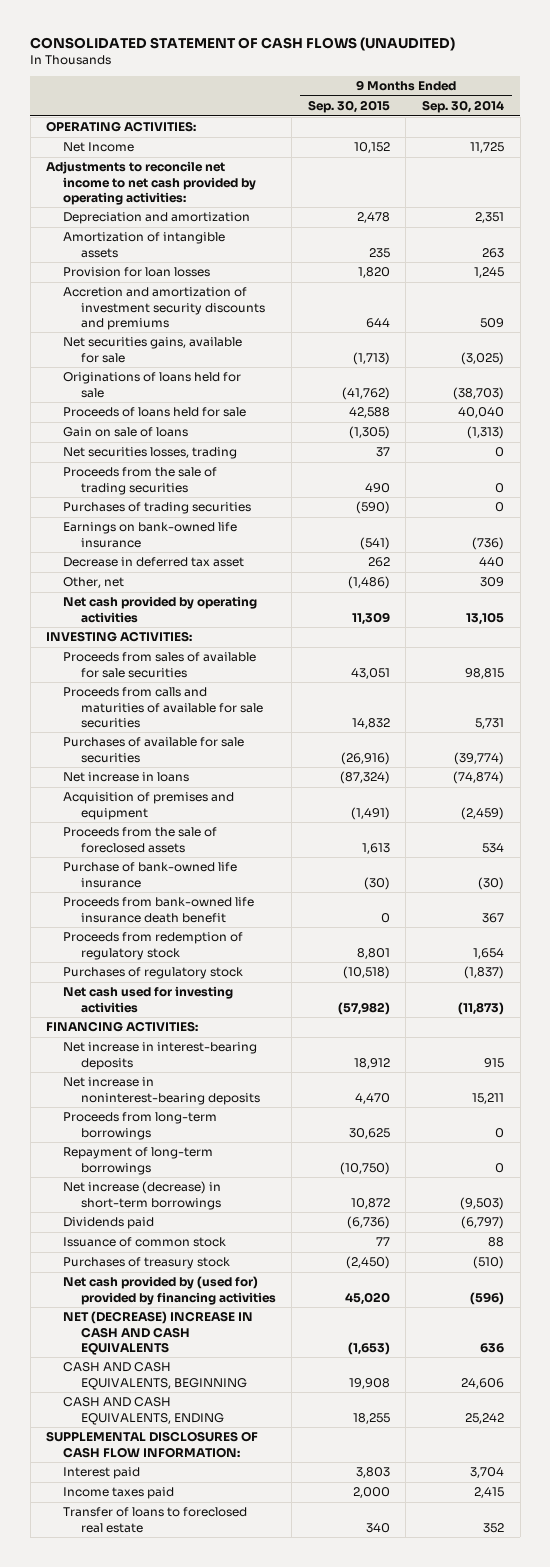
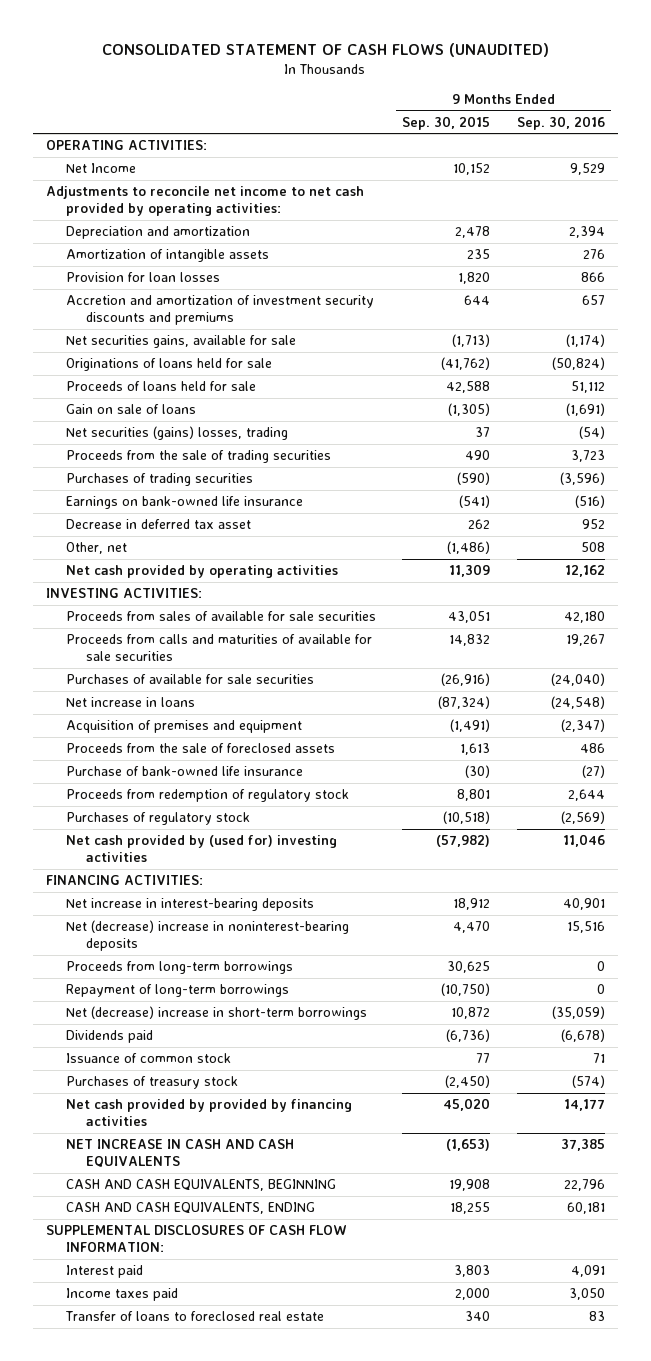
- | 9 Months Ended Sep. 30, 2015 | 9 Months Ended Sep. 30, 2014
+ | 9 Months Ended Sep. 30, 2015 | 9 Months Ended Sep. 30, 2016
- Net securities losses, trading | 37 | 0
+ Net securities (gains) losses, trading | 37 | (54)
- Proceeds from bank-owned life insurance death benefit | 0 | 367
- Net cash used for investing activities | (57,982) | (11,873)
+ Net cash provided by (used for) investing activities | (57,982) | 11,046
- Net increase in noninterest-bearing deposits | 4,470 | 15,211
+ Net (decrease) increase in noninterest-bearing deposits | 4,470 | 15,516
- Net increase (decrease) in short-term borrowings | 10,872 | (9,503)
+ Net (decrease) increase in short-term borrowings | 10,872 | (35,059)
- Net cash provided by (used for) provided by financing activities | 45,020 | (596)
- NET (DECREASE) INCREASE IN CASH AND CASH EQUIVALENTS | (1,653) | 636
+ Net cash provided by provided by financing activities | 45,020 | 14,177
+ NET INCREASE IN CASH AND CASH EQUIVALENTS | (1,653) | 37,385

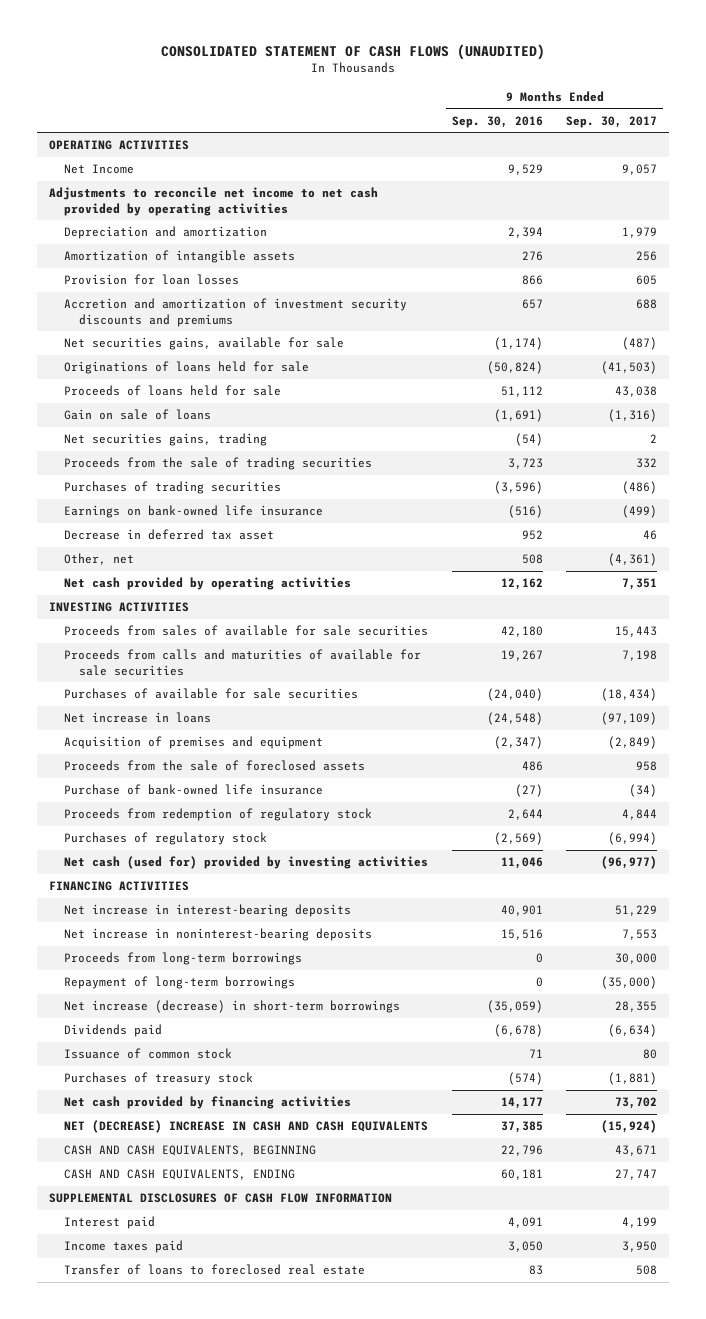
- | 9 Months Ended Sep. 30, 2015 | 9 Months Ended Sep. 30, 2016
+ | 9 Months Ended Sep. 30, 2016 | 9 Months Ended Sep. 30, 2017
- OPERATING ACTIVITIES:
+ OPERATING ACTIVITIES
- Adjustments to reconcile net income to net cash provided by operating activities:
+ Adjustments to reconcile net income to net cash provided by operating activities
- Net securities (gains) losses, trading | 37 | (54)
+ Net securities gains, trading | (54) | 2
- INVESTING ACTIVITIES:
+ INVESTING ACTIVITIES
- Net cash provided by (used for) investing activities | (57,982) | 11,046
- FINANCING ACTIVITIES:
+ Net cash (used for) provided by investing activities | 11,046 | (96,977)
+ FINANCING ACTIVITIES
- Net (decrease) increase in noninterest-bearing deposits | 4,470 | 15,516
+ Net increase in noninterest-bearing deposits | 15,516 | 7,553
- Net (decrease) increase in short-term borrowings | 10,872 | (35,059)
+ Net increase (decrease) in short-term borrowings | (35,059) | 28,355
- Net cash provided by provided by financing activities | 45,020 | 14,177
- NET INCREASE IN CASH AND CASH EQUIVALENTS | (1,653) | 37,385
+ Net cash provided by financing activities | 14,177 | 73,702
+ NET (DECREASE) INCREASE IN CASH AND CASH EQUIVALENTS | 37,385 | (15,924)
- SUPPLEMENTAL DISCLOSURES OF CASH FLOW INFORMATION:
+ SUPPLEMENTAL DISCLOSURES OF CASH FLOW INFORMATION

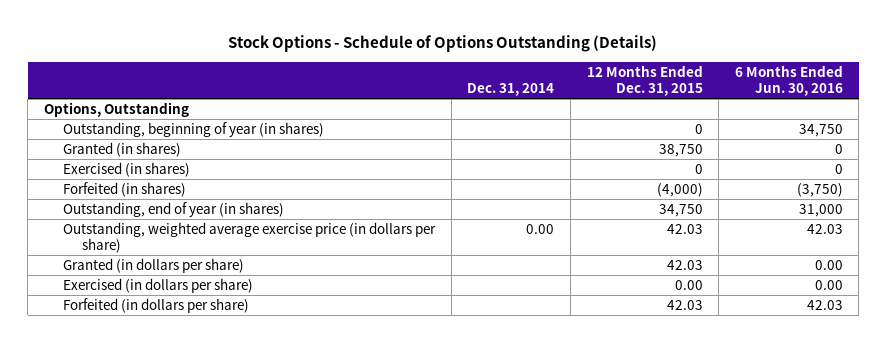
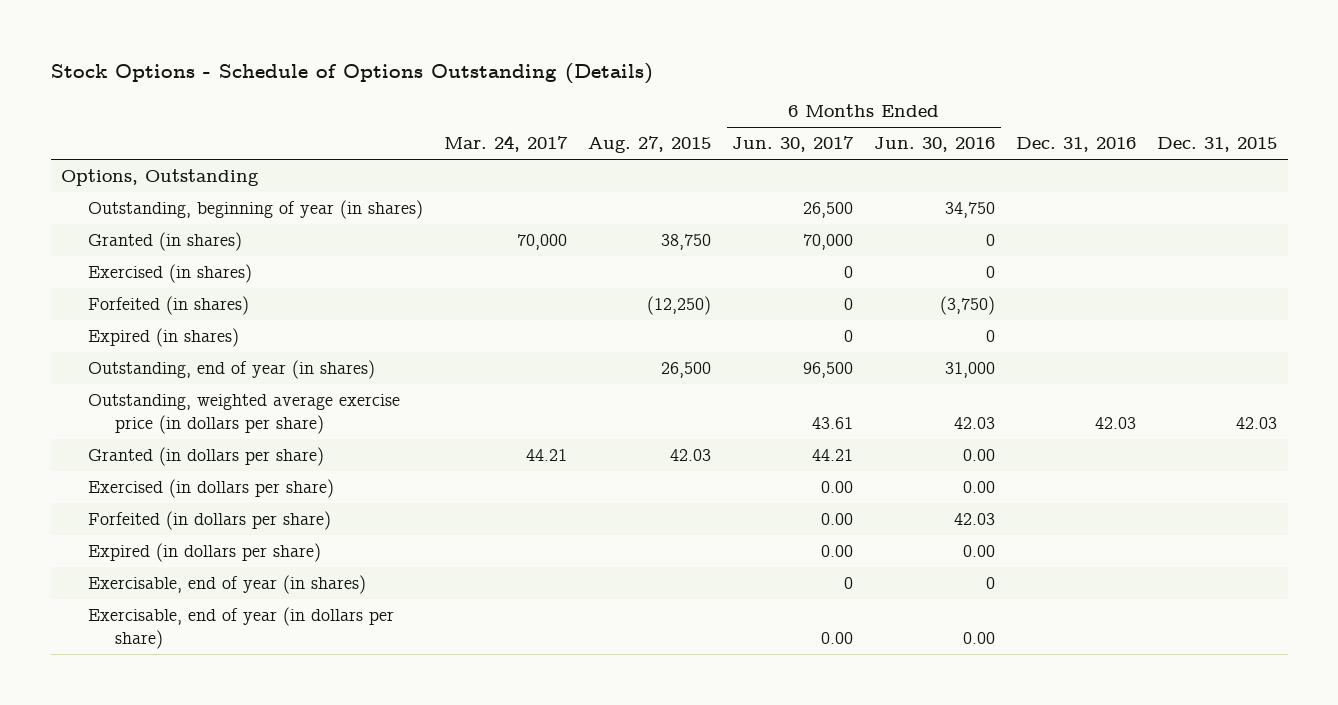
- | Dec. 31, 2014 | 12 Months Ended Dec. 31, 2015 | 6 Months Ended Jun. 30, 2016
+ | Mar. 24, 2017 | Aug. 27, 2015 | 6 Months Ended Jun. 30, 2017 | 6 Months Ended Jun. 30, 2016 | Dec. 31, 2016 | Dec. 31, 2015
+ Expired (in shares) | | | 0 | 0 | |
+ Expired (in dollars per share) | | | 0.00 | 0.00 | |
+ Exercisable, end of year (in shares) | | | 0 | 0 | |
+ Exercisable, end of year (in dollars per share) | | | 0.00 | 0.00 | |

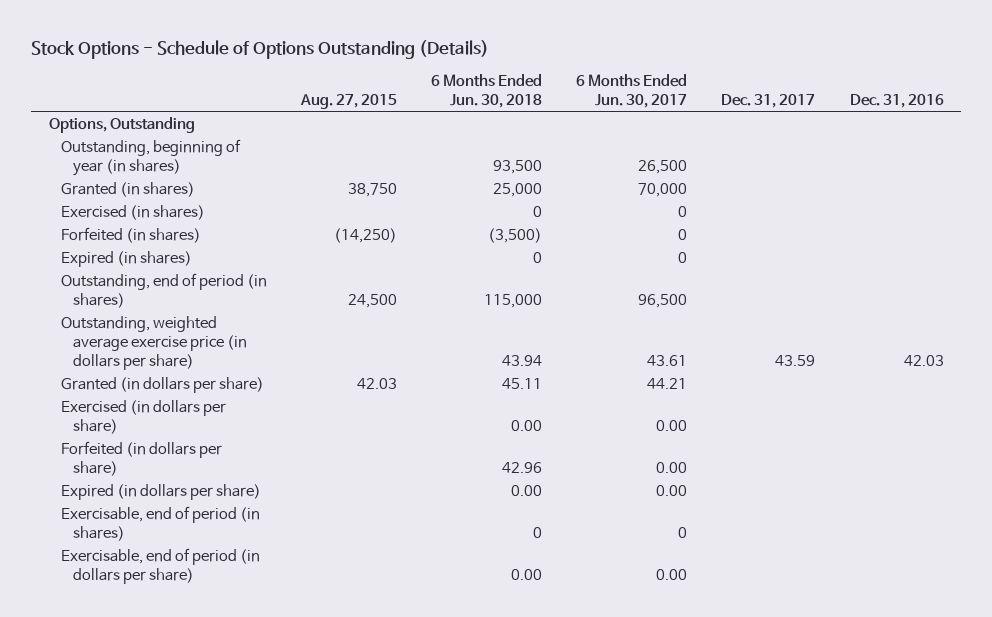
- | Mar. 24, 2017 | Aug. 27, 2015 | 6 Months Ended Jun. 30, 2017 | 6 Months Ended Jun. 30, 2016 | Dec. 31, 2016 | Dec. 31, 2015
+ | Aug. 27, 2015 | 6 Months Ended Jun. 30, 2018 | 6 Months Ended Jun. 30, 2017 | Dec. 31, 2017 | Dec. 31, 2016
- Forfeited (in shares) | | (12,250) | 0 | (3,750) | |
+ Forfeited (in shares) | (14,250) | (3,500) | 0 | |
- Outstanding, end of year (in shares) | | 26,500 | 96,500 | 31,000 | |
+ Outstanding, end of period (in shares) | 24,500 | 115,000 | 96,500 | |
- Exercisable, end of year (in shares) | | | 0 | 0 | |
- Exercisable, end of year (in dollars per share) | | | 0.00 | 0.00 | |
+ Exercisable, end of period (in shares) | | 0 | 0 | |
+ Exercisable, end of period (in dollars per share) | | 0.00 | 0.00 | |

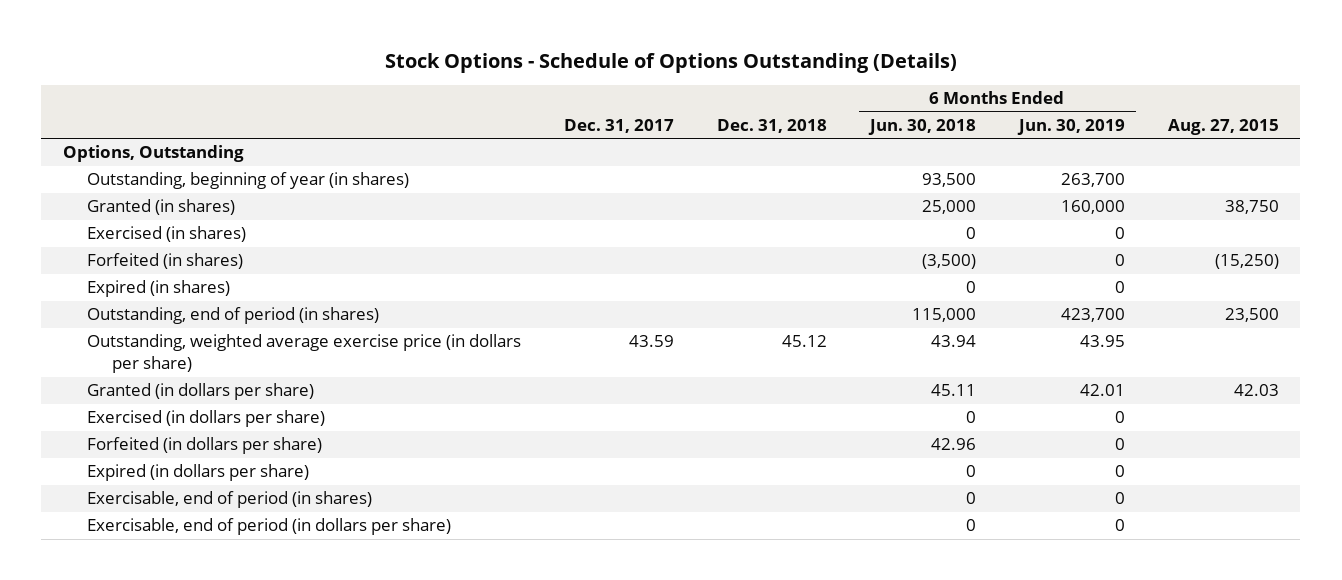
- | Aug. 27, 2015 | 6 Months Ended Jun. 30, 2018 | 6 Months Ended Jun. 30, 2017 | Dec. 31, 2017 | Dec. 31, 2016
+ | Dec. 31, 2017 | Dec. 31, 2018 | 6 Months Ended Jun. 30, 2018 | 6 Months Ended Jun. 30, 2019 | Aug. 27, 2015
- Forfeited (in shares) | (14,250) | (3,500) | 0 | |
+ Forfeited (in shares) | | | (3,500) | 0 | (15,250)
- Outstanding, end of period (in shares) | 24,500 | 115,000 | 96,500 | |
+ Outstanding, end of period (in shares) | | | 115,000 | 423,700 | 23,500
- Exercised (in dollars per share) | | 0.00 | 0.00 | |
+ Exercised (in dollars per share) | | | 0 | 0 |
- Expired (in dollars per share) | | 0.00 | 0.00 | |
+ Expired (in dollars per share) | | | 0 | 0 |
- Exercisable, end of period (in dollars per share) | | 0.00 | 0.00 | |
+ Exercisable, end of period (in dollars per share) | | | 0 | 0 |

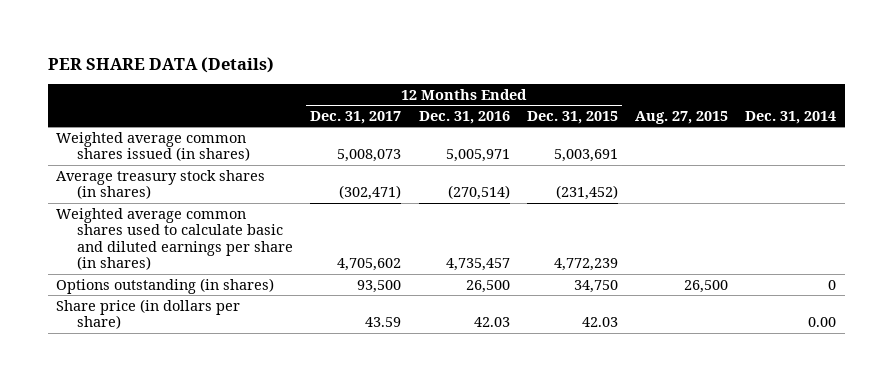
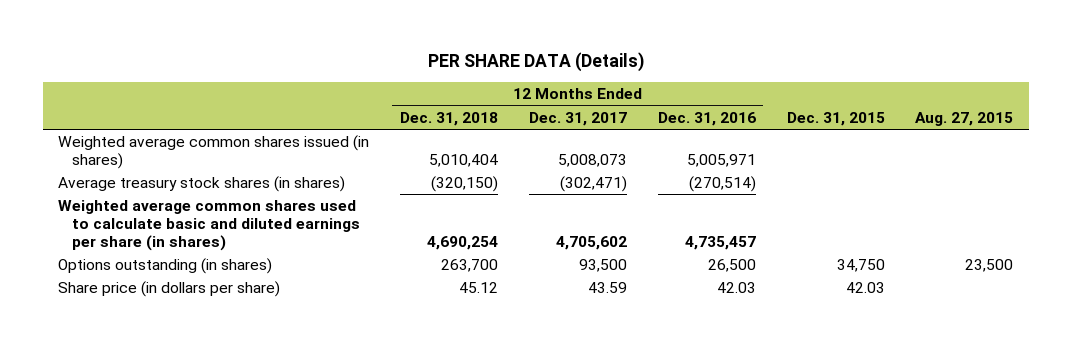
- | 12 Months Ended Dec. 31, 2017 | 12 Months Ended Dec. 31, 2016 | 12 Months Ended Dec. 31, 2015 | Aug. 27, 2015 | Dec. 31, 2014
+ | 12 Months Ended Dec. 31, 2018 | 12 Months Ended Dec. 31, 2017 | 12 Months Ended Dec. 31, 2016 | Dec. 31, 2015 | Aug. 27, 2015
- Options outstanding (in shares) | 93,500 | 26,500 | 34,750 | 26,500 | 0
+ Options outstanding (in shares) | 263,700 | 93,500 | 26,500 | 34,750 | 23,500

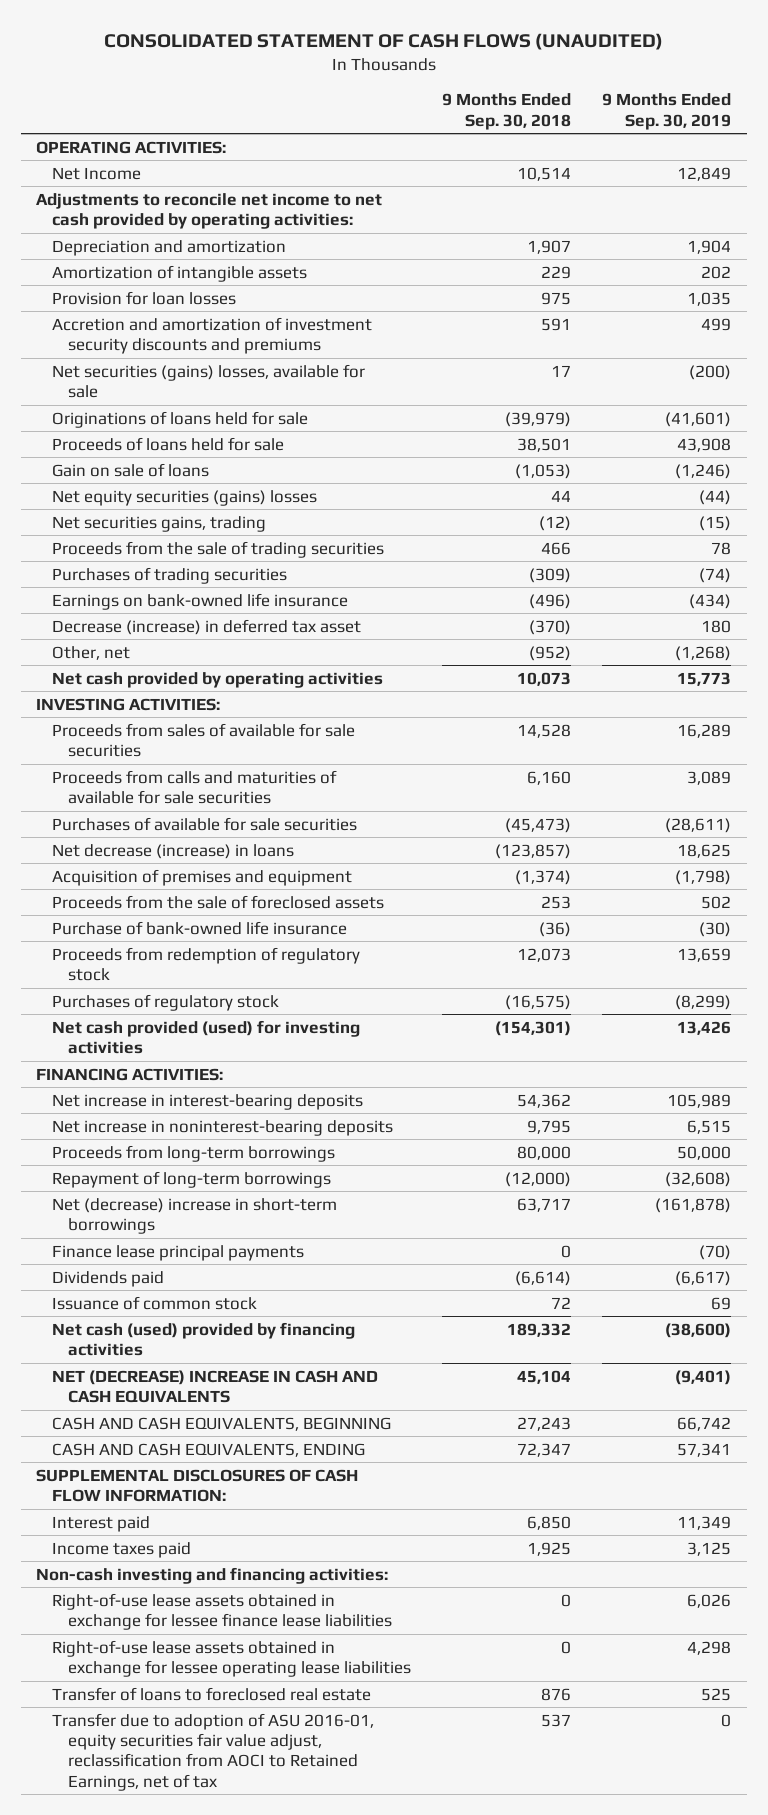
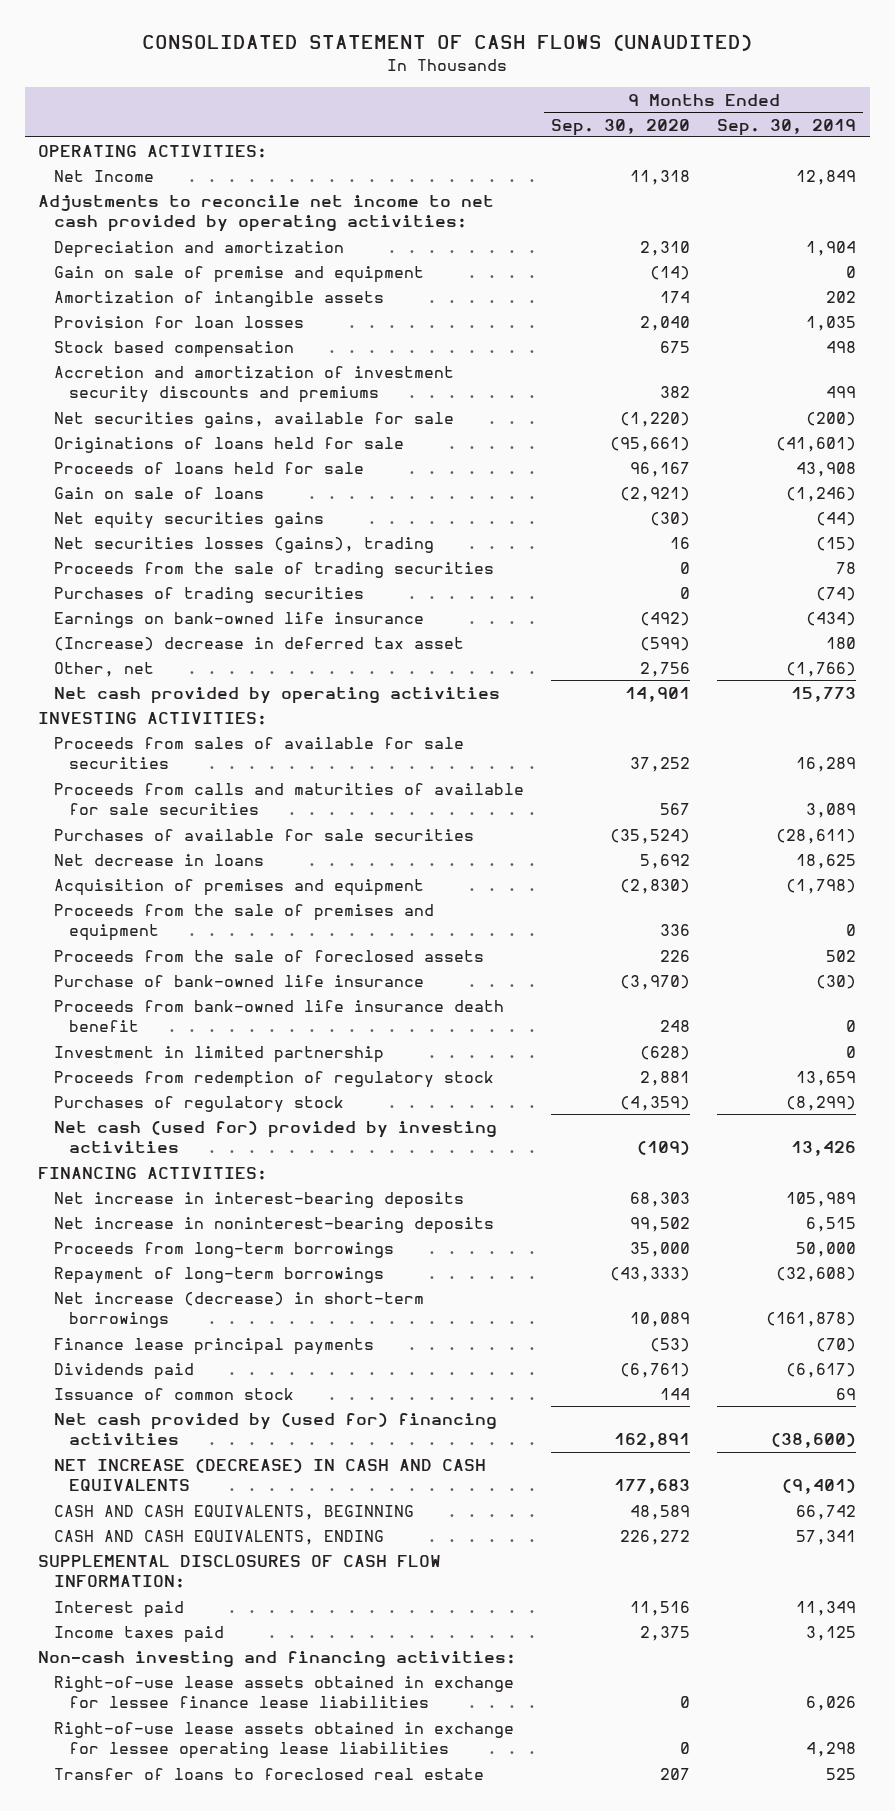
- | 9 Months Ended Sep. 30, 2018 | 9 Months Ended Sep. 30, 2019
+ | 9 Months Ended Sep. 30, 2020 | 9 Months Ended Sep. 30, 2019
+ Gain on sale of premise and equipment | (14) | 0
+ Stock based compensation | 675 | 498
- Net securities (gains) losses, available for sale | 17 | (200)
+ Net securities gains, available for sale | (1,220) | (200)
- Net equity securities (gains) losses | 44 | (44)
- Net securities gains, trading | (12) | (15)
+ Net equity securities gains | (30) | (44)
+ Net securities losses (gains), trading | 16 | (15)
- Decrease (increase) in deferred tax asset | (370) | 180
- Other, net | (952) | (1,268)
+ (Increase) decrease in deferred tax asset | (599) | 180
+ Other, net | 2,756 | (1,766)
- Net decrease (increase) in loans | (123,857) | 18,625
+ Net decrease in loans | 5,692 | 18,625
+ Proceeds from the sale of premises and equipment | 336 | 0
+ Proceeds from bank-owned life insurance death benefit | 248 | 0
+ Investment in limited partnership | (628) | 0
- Net cash provided (used) for investing activities | (154,301) | 13,426
+ Net cash (used for) provided by investing activities | (109) | 13,426
- Net (decrease) increase in short-term borrowings | 63,717 | (161,878)
+ Net increase (decrease) in short-term borrowings | 10,089 | (161,878)
- Net cash (used) provided by financing activities | 189,332 | (38,600)
- NET (DECREASE) INCREASE IN CASH AND CASH EQUIVALENTS | 45,104 | (9,401)
+ Net cash provided by (used for) financing activities | 162,891 | (38,600)
+ NET INCREASE (DECREASE) IN CASH AND CASH EQUIVALENTS | 177,683 | (9,401)
- Transfer due to adoption of ASU 2016-01, equity securities fair value adjust, reclassification from AOCI to Retained Earnings, net of tax | 537 | 0

